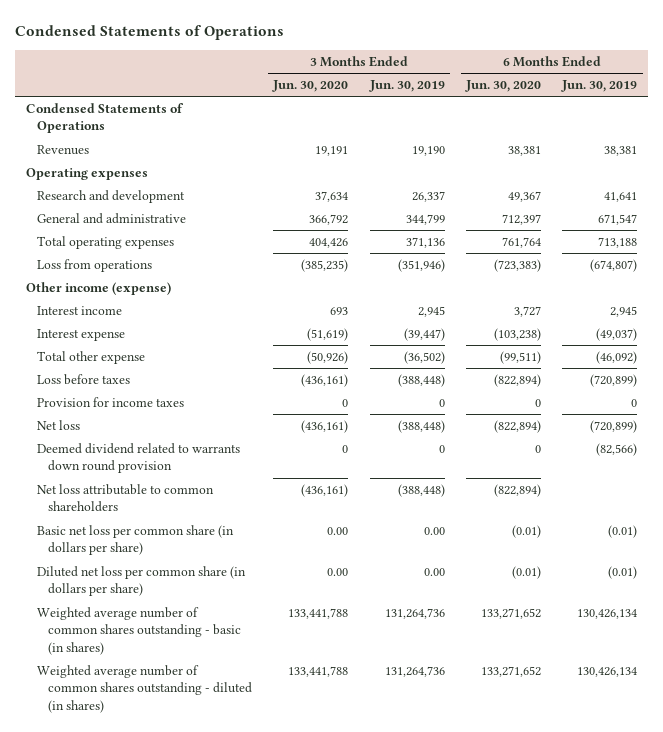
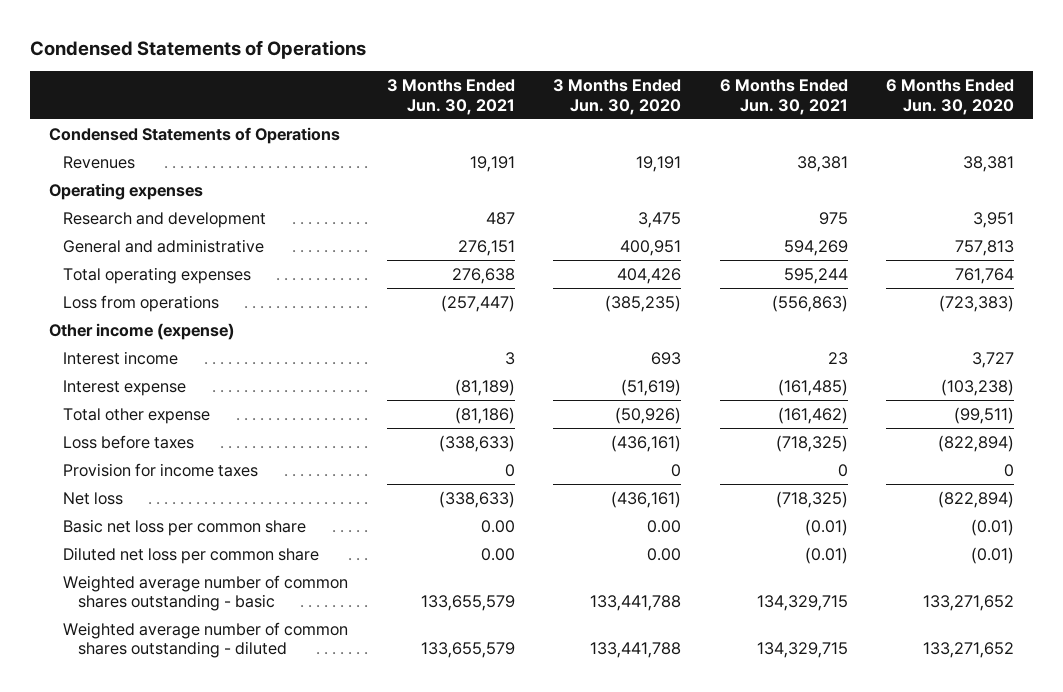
- | 3 Months Ended Jun. 30, 2020 | 3 Months Ended Jun. 30, 2019 | 6 Months Ended Jun. 30, 2020 | 6 Months Ended Jun. 30, 2019
+ | 3 Months Ended Jun. 30, 2021 | 3 Months Ended Jun. 30, 2020 | 6 Months Ended Jun. 30, 2021 | 6 Months Ended Jun. 30, 2020
- Research and development | 37,634 | 26,337 | 49,367 | 41,641
- General and administrative | 366,792 | 344,799 | 712,397 | 671,547
+ Research and development | 487 | 3,475 | 975 | 3,951
+ General and administrative | 276,151 | 400,951 | 594,269 | 757,813
- Deemed dividend related to warrants down round provision | 0 | 0 | 0 | (82,566)
- Net loss attributable to common shareholders | (436,161) | (388,448) | (822,894) |
- Basic net loss per common share (in dollars per share) | 0.00 | 0.00 | (0.01) | (0.01)
- Diluted net loss per common share (in dollars per share) | 0.00 | 0.00 | (0.01) | (0.01)
- Weighted average number of common shares outstanding - basic (in shares) | 133,441,788 | 131,264,736 | 133,271,652 | 130,426,134
- Weighted average number of common shares outstanding - diluted (in shares) | 133,441,788 | 131,264,736 | 133,271,652 | 130,426,134
+ Basic net loss per common share | 0.00 | 0.00 | (0.01) | (0.01)
+ Diluted net loss per common share | 0.00 | 0.00 | (0.01) | (0.01)
+ Weighted average number of common shares outstanding - basic | 133,655,579 | 133,441,788 | 134,329,715 | 133,271,652
+ Weighted average number of common shares outstanding - diluted | 133,655,579 | 133,441,788 | 134,329,715 | 133,271,652

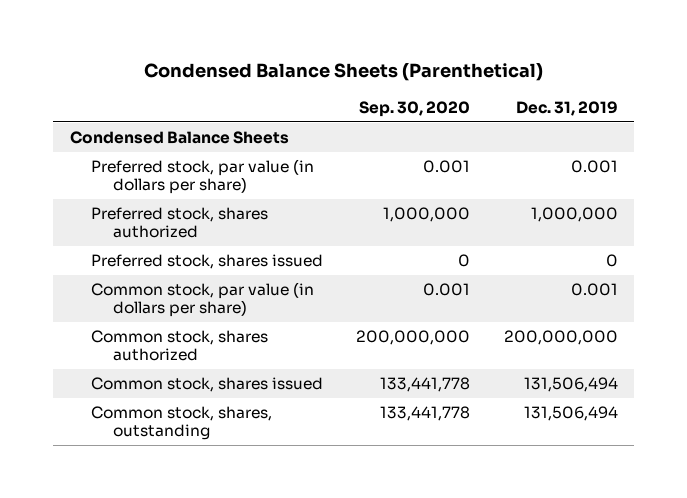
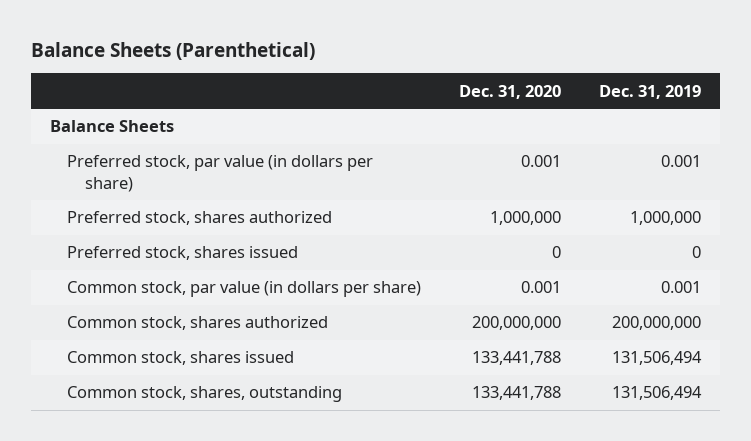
- Condensed Balance Sheets (Parenthetical)
+ Balance Sheets (Parenthetical)
- | Sep. 30, 2020 | Dec. 31, 2019
+ | Dec. 31, 2020 | Dec. 31, 2019
- Condensed Balance Sheets
+ Balance Sheets

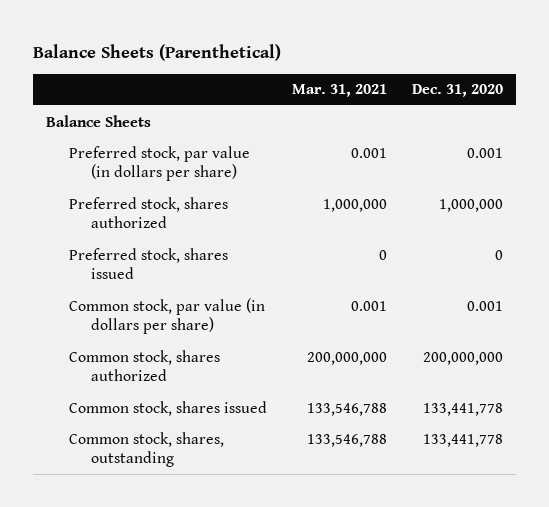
- | Dec. 31, 2020 | Dec. 31, 2019
+ | Mar. 31, 2021 | Dec. 31, 2020
- Common stock, shares issued | 133,441,788 | 131,506,494
- Common stock, shares, outstanding | 133,441,788 | 131,506,494
+ Common stock, shares issued | 133,546,788 | 133,441,778
+ Common stock, shares, outstanding | 133,546,788 | 133,441,778

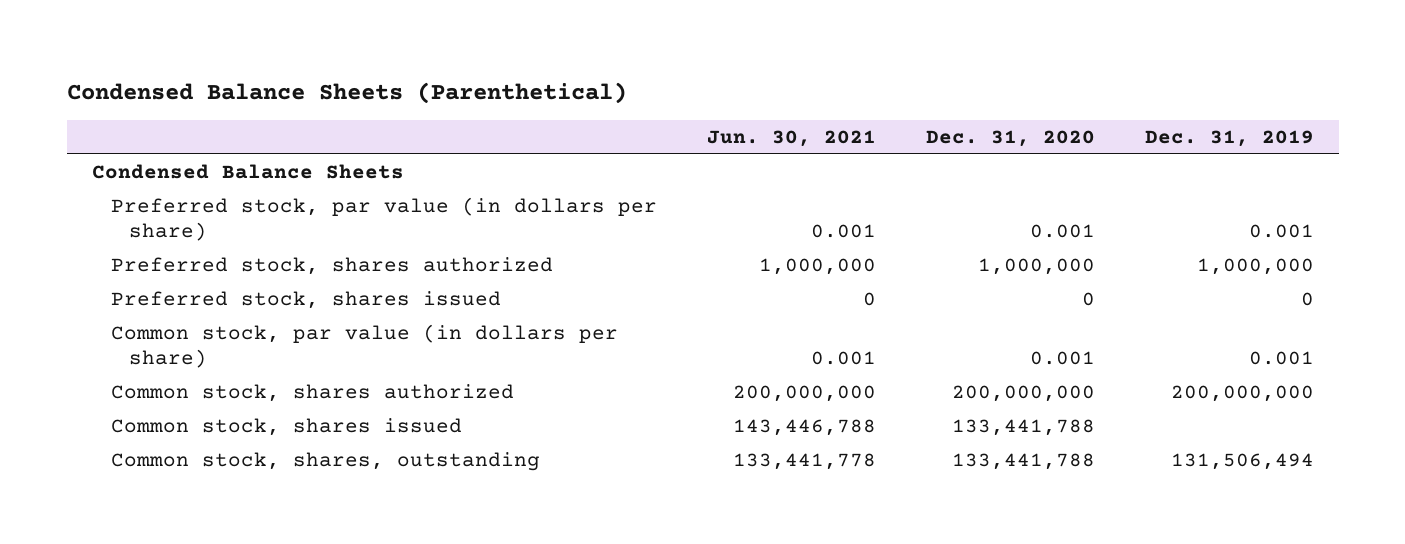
- Balance Sheets (Parenthetical)
+ Condensed Balance Sheets (Parenthetical)
- | Mar. 31, 2021 | Dec. 31, 2020
+ | Jun. 30, 2021 | Dec. 31, 2020 | Dec. 31, 2019
- Balance Sheets
+ Condensed Balance Sheets
- Common stock, shares issued | 133,546,788 | 133,441,778
- Common stock, shares, outstanding | 133,546,788 | 133,441,778
+ Common stock, shares issued | 143,446,788 | 133,441,788 |
+ Common stock, shares, outstanding | 133,441,778 | 133,441,788 | 131,506,494

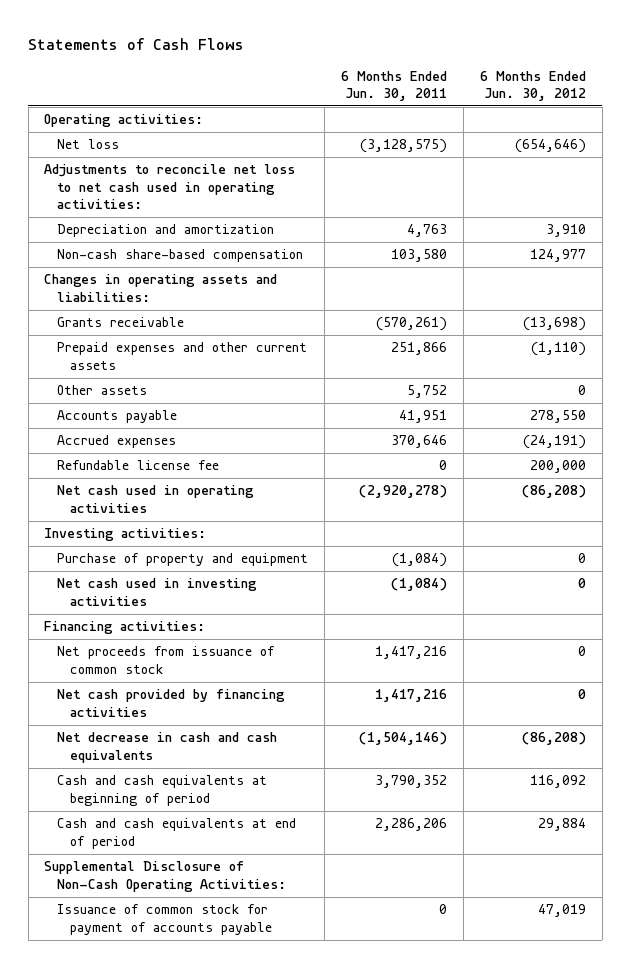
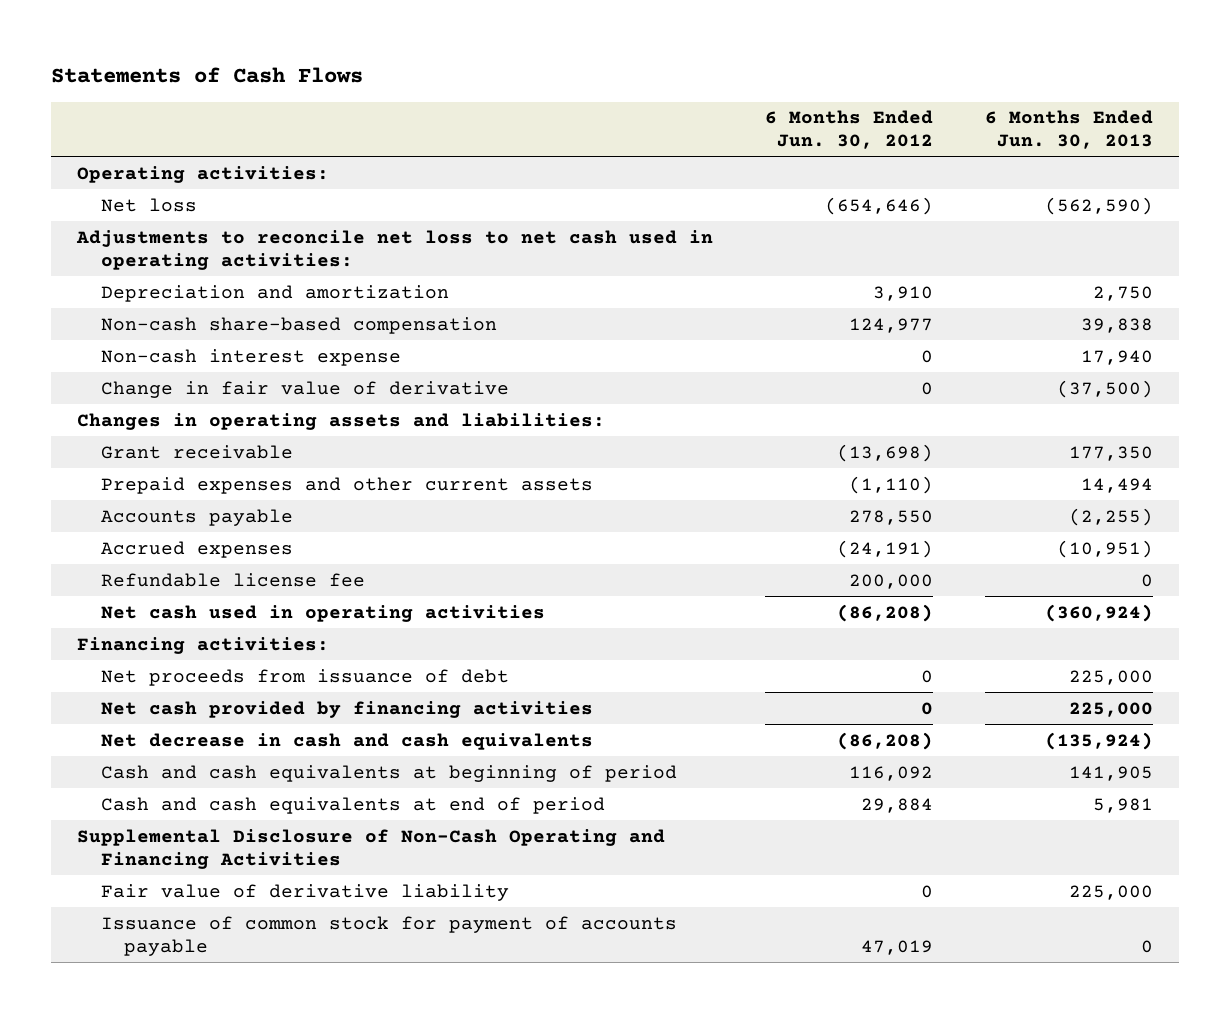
- | 6 Months Ended Jun. 30, 2011 | 6 Months Ended Jun. 30, 2012
+ | 6 Months Ended Jun. 30, 2012 | 6 Months Ended Jun. 30, 2013
+ Non-cash interest expense | 0 | 17,940
+ Change in fair value of derivative | 0 | (37,500)
- Grants receivable | (570,261) | (13,698)
+ Grant receivable | (13,698) | 177,350
- Other assets | 5,752 | 0
- Investing activities:
- Purchase of property and equipment | (1,084) | 0
- Net cash used in investing activities | (1,084) | 0
- Net proceeds from issuance of common stock | 1,417,216 | 0
+ Net proceeds from issuance of debt | 0 | 225,000
- Supplemental Disclosure of Non-Cash Operating Activities:
+ Supplemental Disclosure of Non-Cash Operating and Financing Activities
+ Fair value of derivative liability | 0 | 225,000

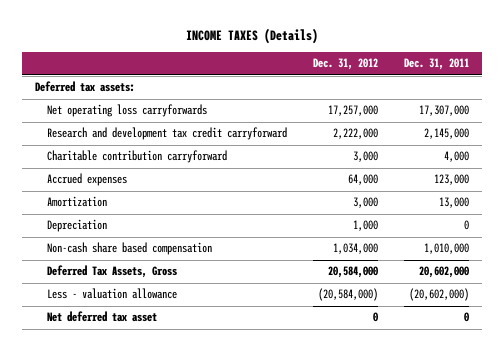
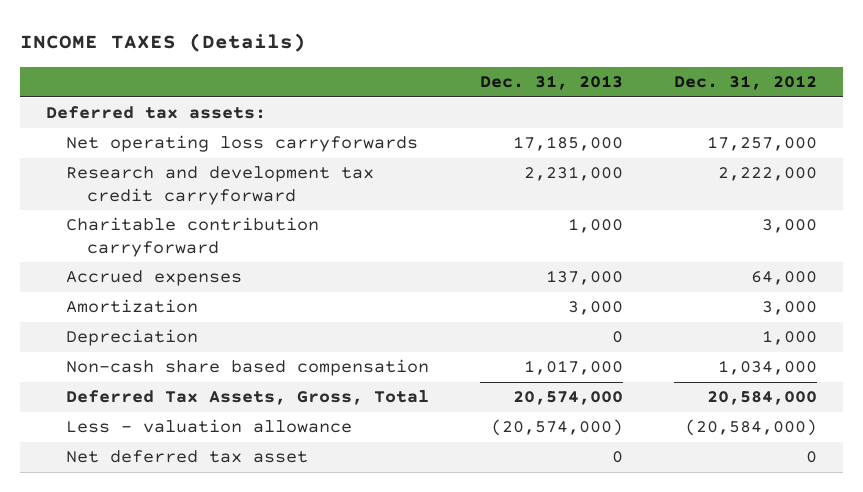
- | Dec. 31, 2012 | Dec. 31, 2011
+ | Dec. 31, 2013 | Dec. 31, 2012
- Deferred Tax Assets, Gross | 20,584,000 | 20,602,000
+ Deferred Tax Assets, Gross, Total | 20,574,000 | 20,584,000

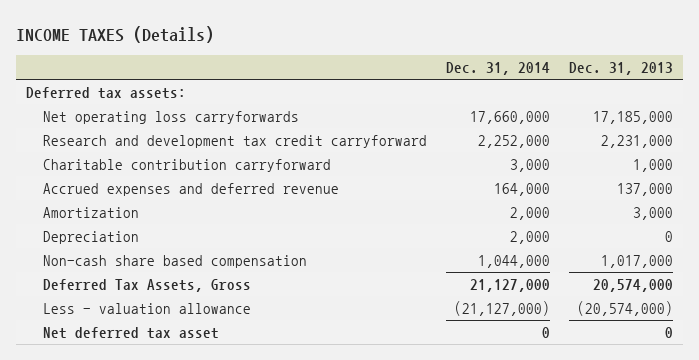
- | Dec. 31, 2013 | Dec. 31, 2012
+ | Dec. 31, 2014 | Dec. 31, 2013
- Accrued expenses | 137,000 | 64,000
+ Accrued expenses and deferred revenue | 164,000 | 137,000
- Deferred Tax Assets, Gross, Total | 20,574,000 | 20,584,000
+ Deferred Tax Assets, Gross | 21,127,000 | 20,574,000

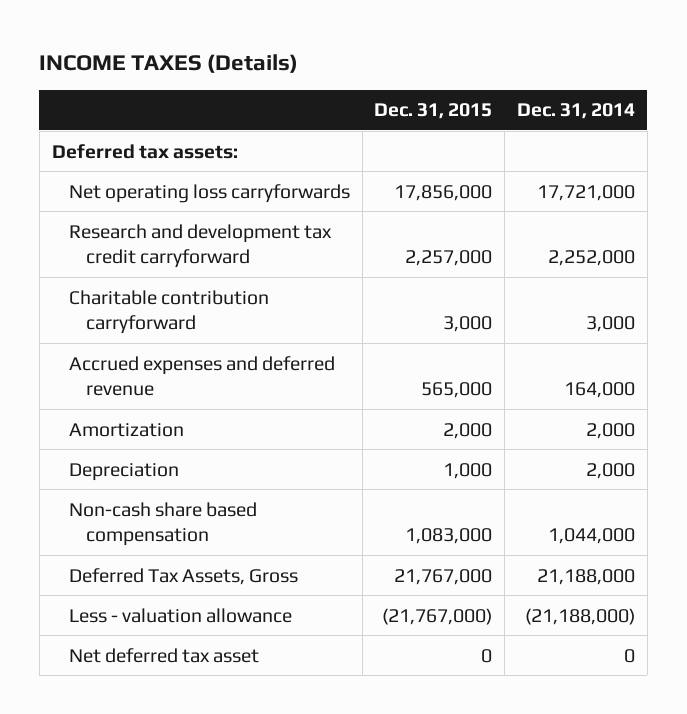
- | Dec. 31, 2014 | Dec. 31, 2013
+ | Dec. 31, 2015 | Dec. 31, 2014
- Net operating loss carryforwards | 17,660,000 | 17,185,000
+ Net operating loss carryforwards | 17,856,000 | 17,721,000
- Deferred Tax Assets, Gross | 21,127,000 | 20,574,000
- Less - valuation allowance | (21,127,000) | (20,574,000)
+ Deferred Tax Assets, Gross | 21,767,000 | 21,188,000
+ Less - valuation allowance | (21,767,000) | (21,188,000)

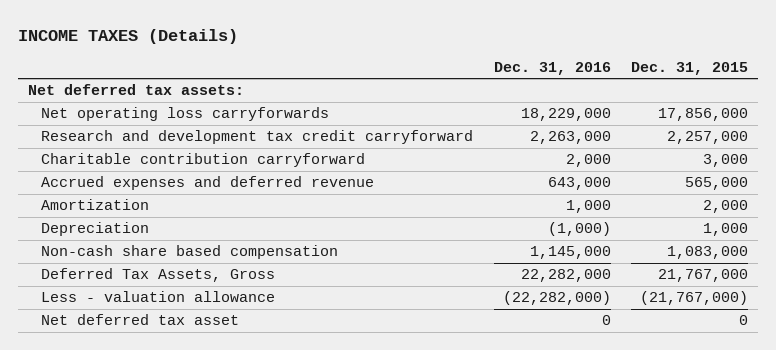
- | Dec. 31, 2015 | Dec. 31, 2014
+ | Dec. 31, 2016 | Dec. 31, 2015
- Deferred tax assets:
+ Net deferred tax assets:

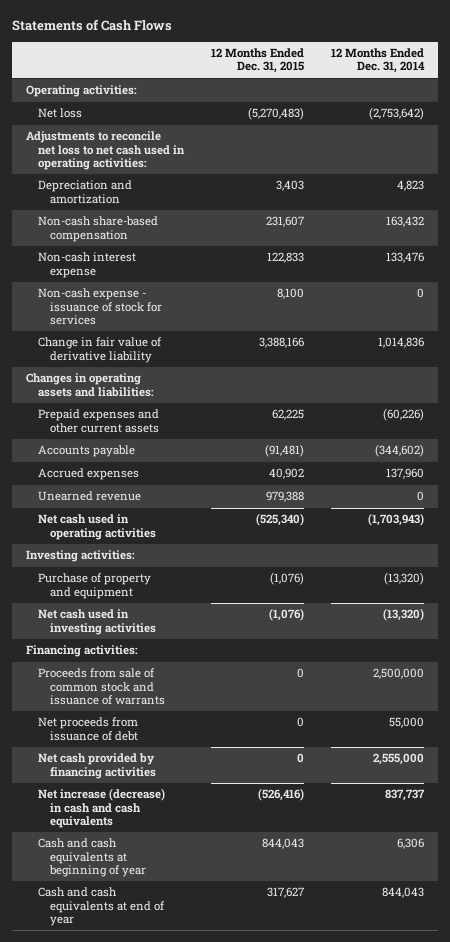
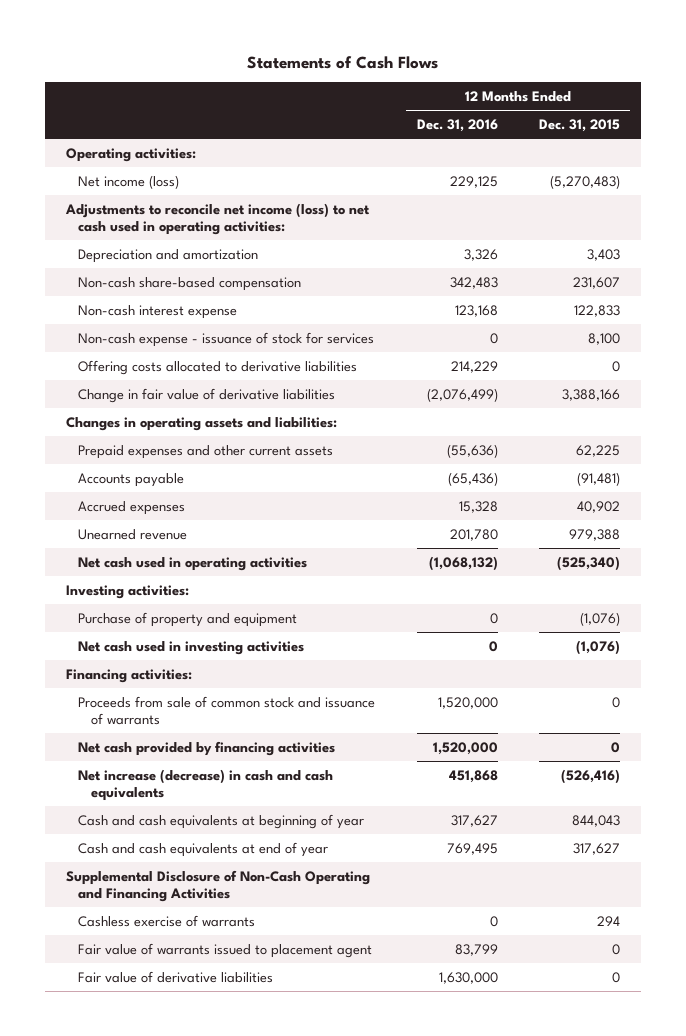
- | 12 Months Ended Dec. 31, 2015 | 12 Months Ended Dec. 31, 2014
+ | 12 Months Ended Dec. 31, 2016 | 12 Months Ended Dec. 31, 2015
- Net loss | (5,270,483) | (2,753,642)
- Adjustments to reconcile net loss to net cash used in operating activities:
+ Net income (loss) | 229,125 | (5,270,483)
+ Adjustments to reconcile net income (loss) to net cash used in operating activities:
- Change in fair value of derivative liability | 3,388,166 | 1,014,836
+ Offering costs allocated to derivative liabilities | 214,229 | 0
+ Change in fair value of derivative liabilities | (2,076,499) | 3,388,166
- Net proceeds from issuance of debt | 0 | 55,000
+ Supplemental Disclosure of Non-Cash Operating and Financing Activities
+ Cashless exercise of warrants | 0 | 294
+ Fair value of warrants issued to placement agent | 83,799 | 0
+ Fair value of derivative liabilities | 1,630,000 | 0

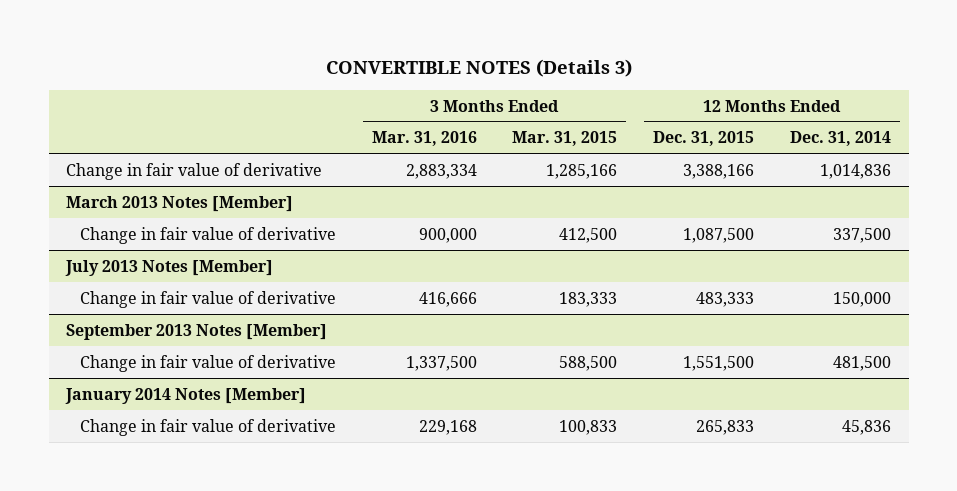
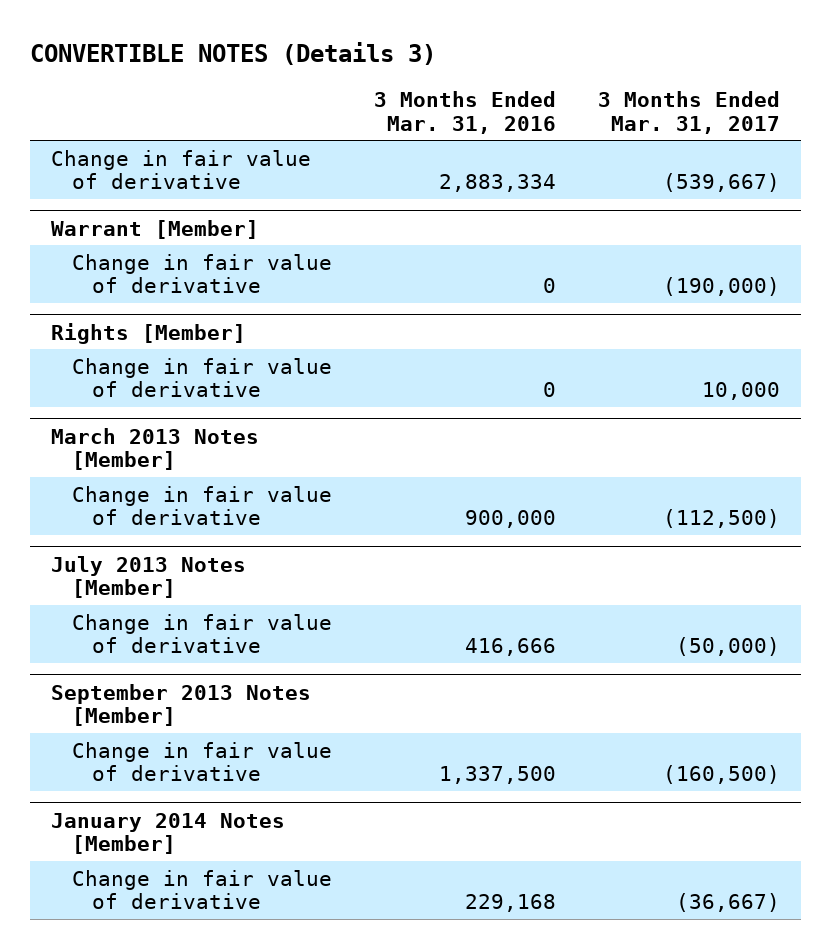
- | 3 Months Ended Mar. 31, 2016 | 3 Months Ended Mar. 31, 2015 | 12 Months Ended Dec. 31, 2015 | 12 Months Ended Dec. 31, 2014
+ | 3 Months Ended Mar. 31, 2016 | 3 Months Ended Mar. 31, 2017
+ Warrant [Member]
+ Change in fair value of derivative | 0 | (190,000)
+ Rights [Member]
+ Change in fair value of derivative | 0 | 10,000

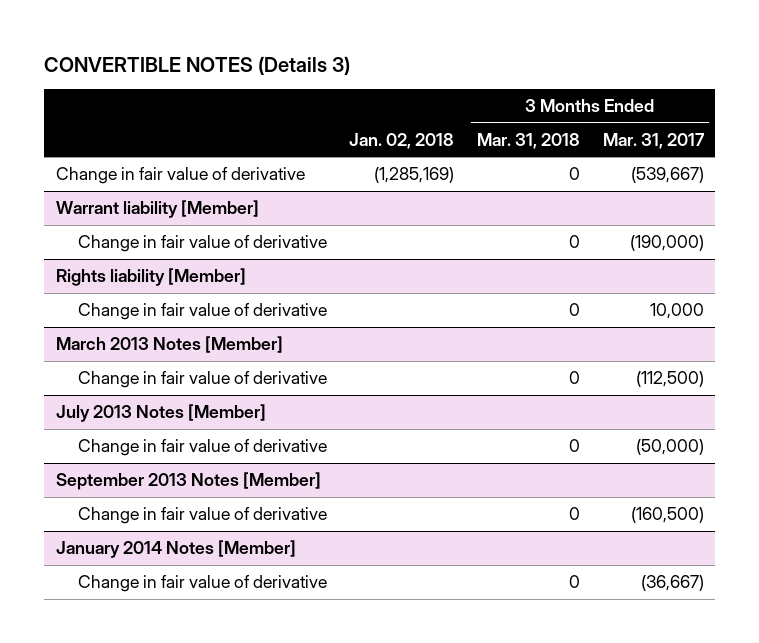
- | 3 Months Ended Mar. 31, 2016 | 3 Months Ended Mar. 31, 2017
+ | Jan. 02, 2018 | 3 Months Ended Mar. 31, 2018 | 3 Months Ended Mar. 31, 2017
- Warrant [Member]
+ Warrant liability [Member]
- Rights [Member]
+ Rights liability [Member]

